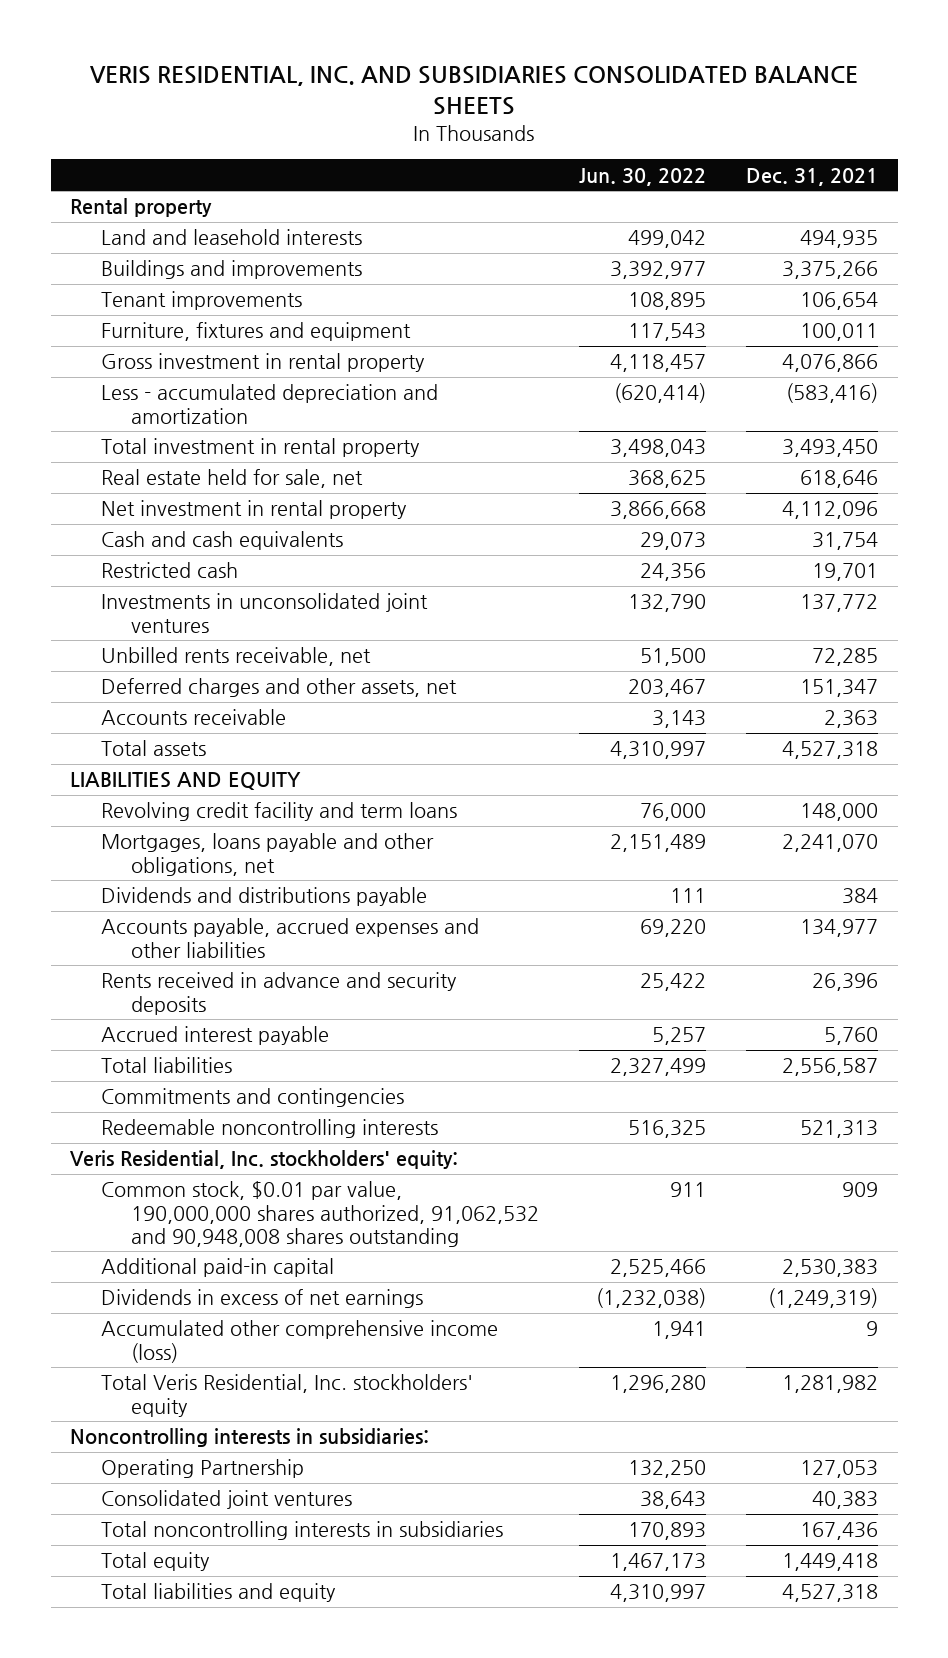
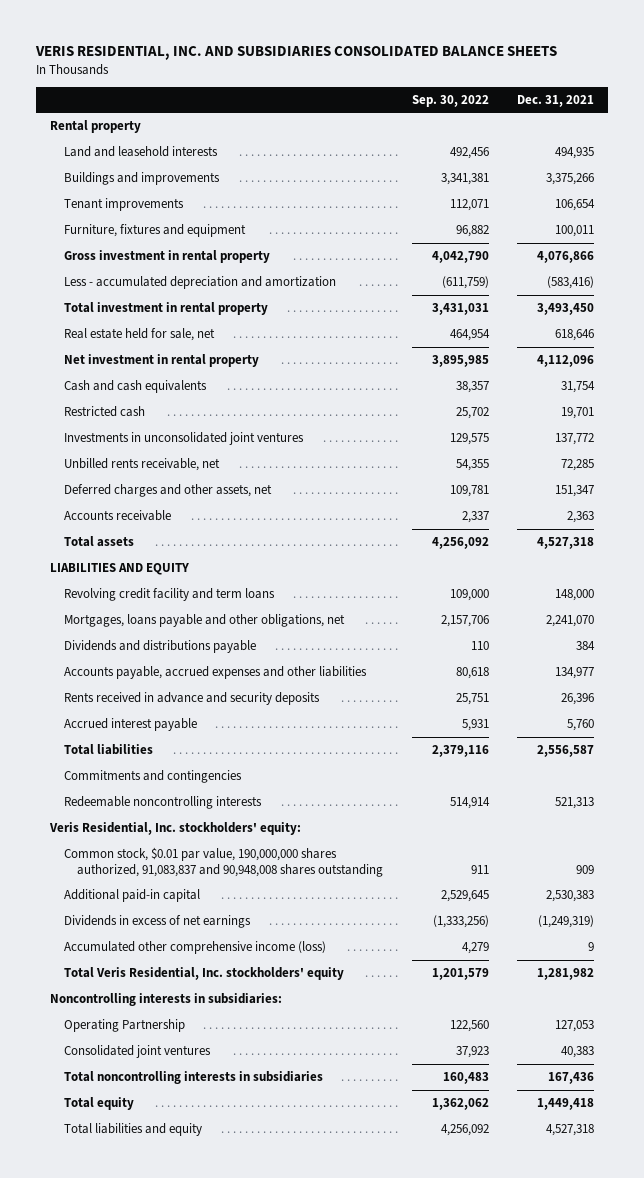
- | Jun. 30, 2022 | Dec. 31, 2021
+ | Sep. 30, 2022 | Dec. 31, 2021
- Common stock, $0.01 par value, 190,000,000 shares authorized, 91,062,532 and 90,948,008 shares outstanding | 911 | 909
+ Common stock, $0.01 par value, 190,000,000 shares authorized, 91,083,837 and 90,948,008 shares outstanding | 911 | 909

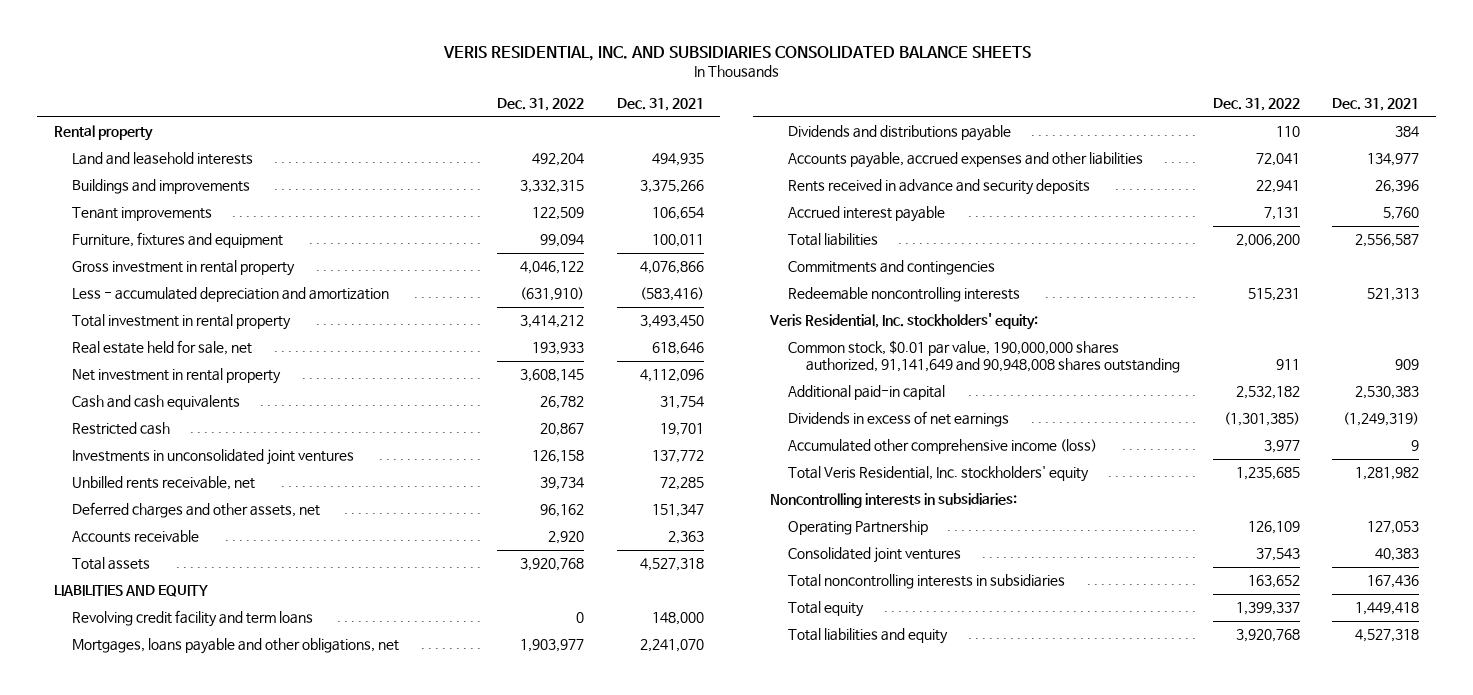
- | Sep. 30, 2022 | Dec. 31, 2021
+ | Dec. 31, 2022 | Dec. 31, 2021
- Common stock, $0.01 par value, 190,000,000 shares authorized, 91,083,837 and 90,948,008 shares outstanding | 911 | 909
+ Common stock, $0.01 par value, 190,000,000 shares authorized, 91,141,649 and 90,948,008 shares outstanding | 911 | 909

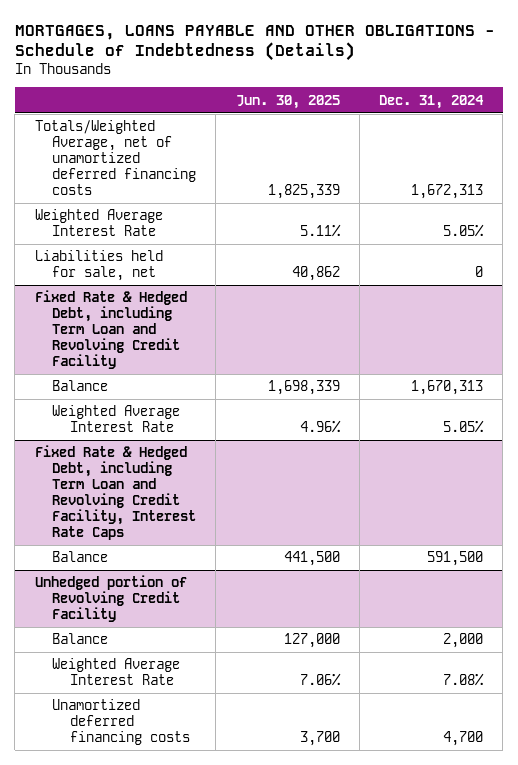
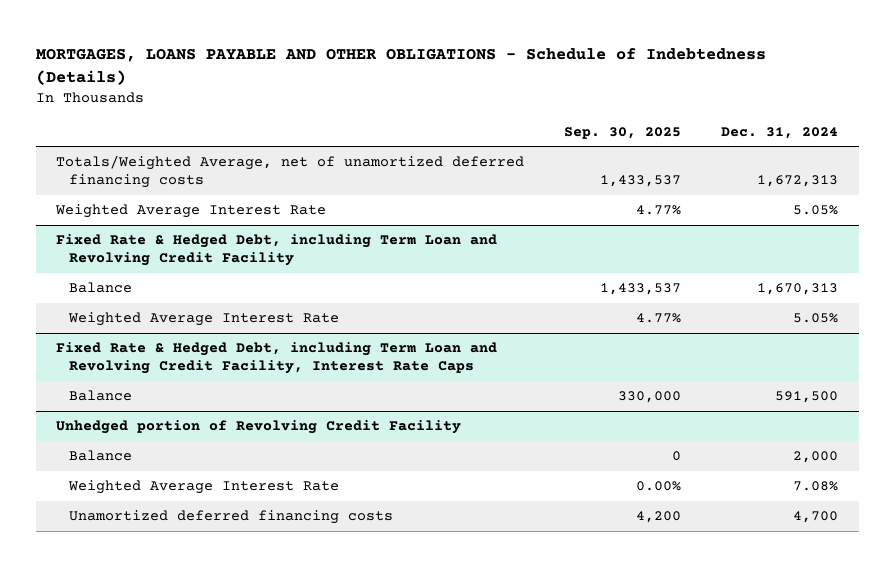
- | Jun. 30, 2025 | Dec. 31, 2024
+ | Sep. 30, 2025 | Dec. 31, 2024
- Liabilities held for sale, net | 40,862 | 0

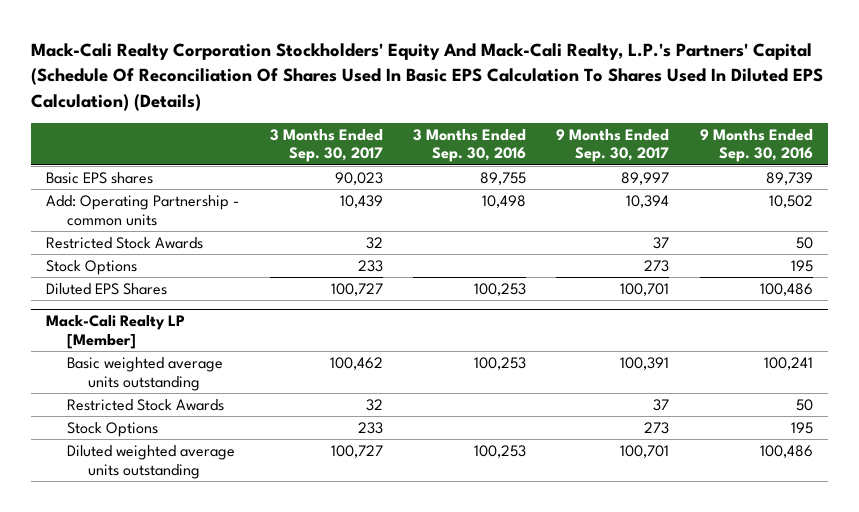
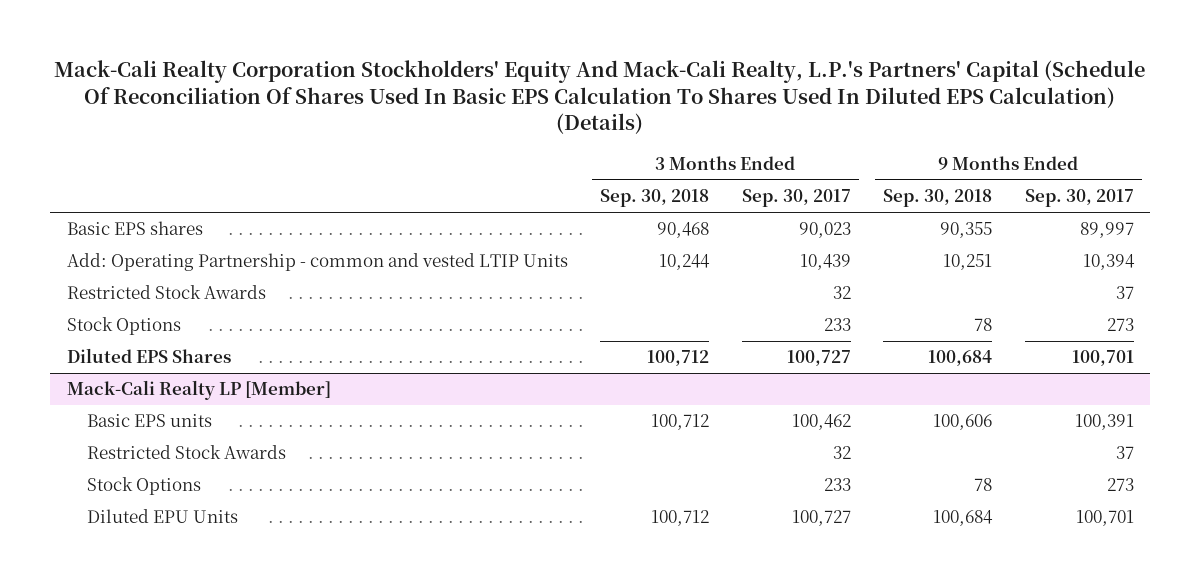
- | 3 Months Ended Sep. 30, 2017 | 3 Months Ended Sep. 30, 2016 | 9 Months Ended Sep. 30, 2017 | 9 Months Ended Sep. 30, 2016
+ | 3 Months Ended Sep. 30, 2018 | 3 Months Ended Sep. 30, 2017 | 9 Months Ended Sep. 30, 2018 | 9 Months Ended Sep. 30, 2017
- Add: Operating Partnership - common units | 10,439 | 10,498 | 10,394 | 10,502
+ Add: Operating Partnership - common and vested LTIP Units | 10,244 | 10,439 | 10,251 | 10,394
@ Mack-Cali Realty LP [Member]
- Basic weighted average units outstanding | 100,462 | 100,253 | 100,391 | 100,241
+ Basic EPS units | 100,712 | 100,462 | 100,606 | 100,391
- Diluted weighted average units outstanding | 100,727 | 100,253 | 100,701 | 100,486
+ Diluted EPU Units | 100,712 | 100,727 | 100,684 | 100,701

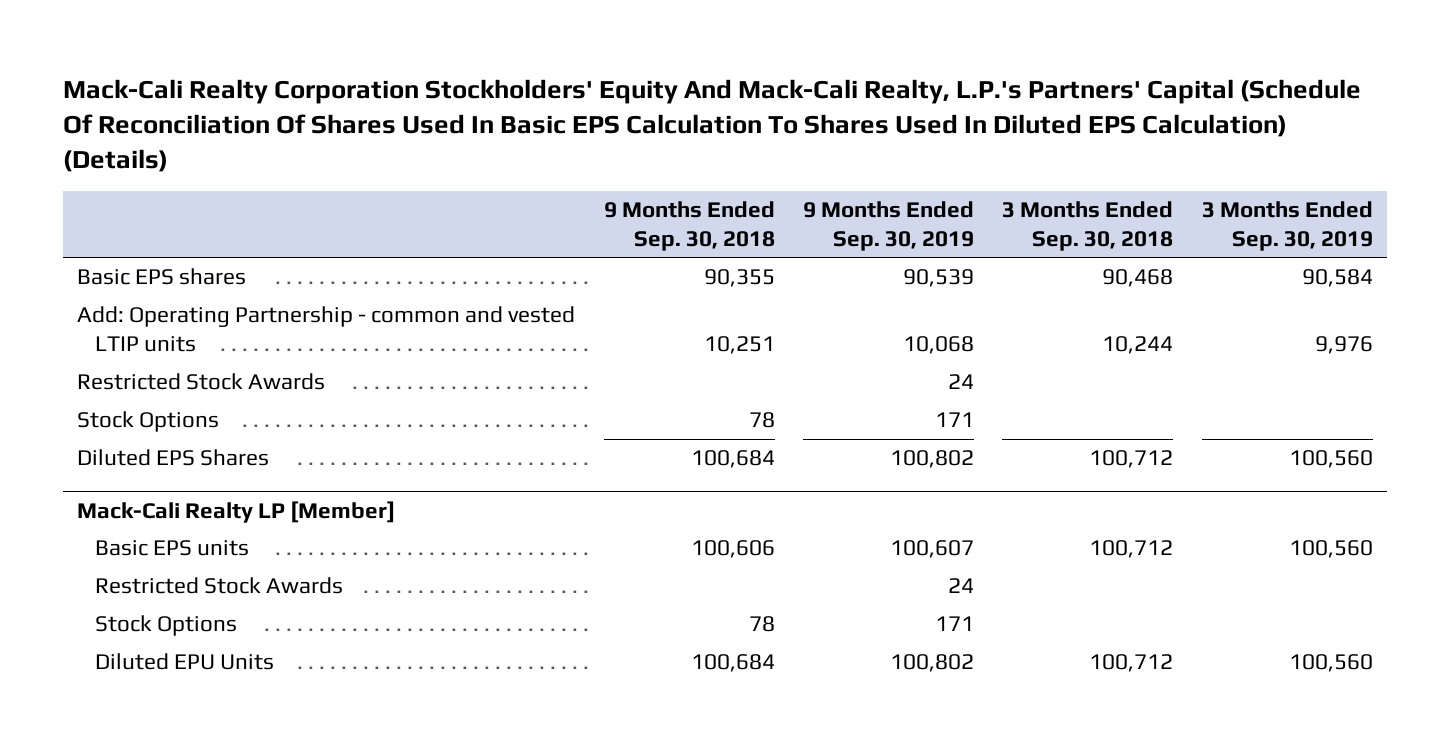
- | 3 Months Ended Sep. 30, 2018 | 3 Months Ended Sep. 30, 2017 | 9 Months Ended Sep. 30, 2018 | 9 Months Ended Sep. 30, 2017
+ | 9 Months Ended Sep. 30, 2018 | 9 Months Ended Sep. 30, 2019 | 3 Months Ended Sep. 30, 2018 | 3 Months Ended Sep. 30, 2019
- Add: Operating Partnership - common and vested LTIP Units | 10,244 | 10,439 | 10,251 | 10,394
+ Add: Operating Partnership - common and vested LTIP units | 10,251 | 10,068 | 10,244 | 9,976

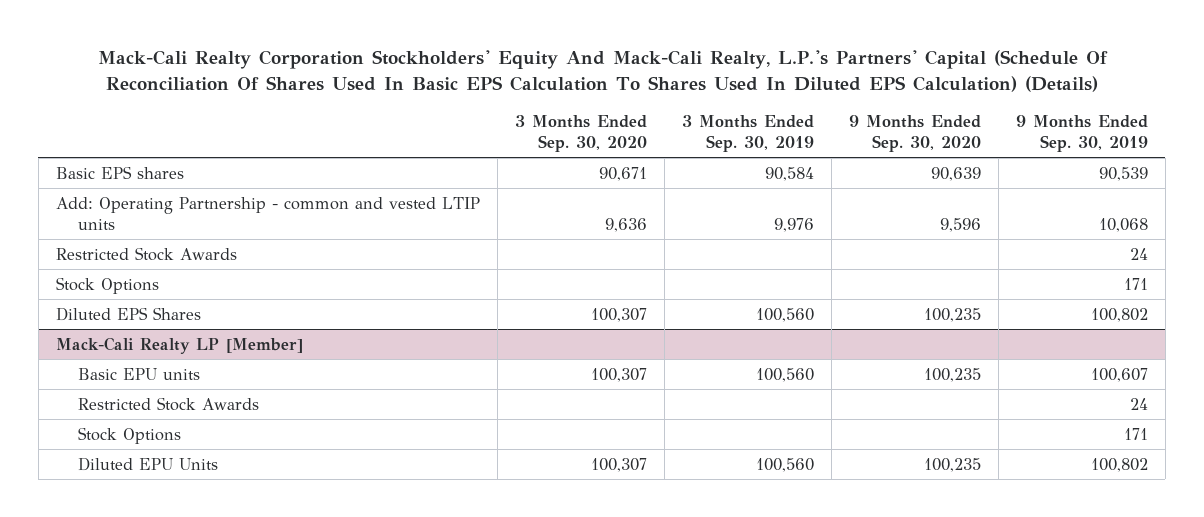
- | 9 Months Ended Sep. 30, 2018 | 9 Months Ended Sep. 30, 2019 | 3 Months Ended Sep. 30, 2018 | 3 Months Ended Sep. 30, 2019
+ | 3 Months Ended Sep. 30, 2020 | 3 Months Ended Sep. 30, 2019 | 9 Months Ended Sep. 30, 2020 | 9 Months Ended Sep. 30, 2019
@ Mack-Cali Realty LP [Member]
- Basic EPS units | 100,606 | 100,607 | 100,712 | 100,560
+ Basic EPU units | 100,307 | 100,560 | 100,235 | 100,607

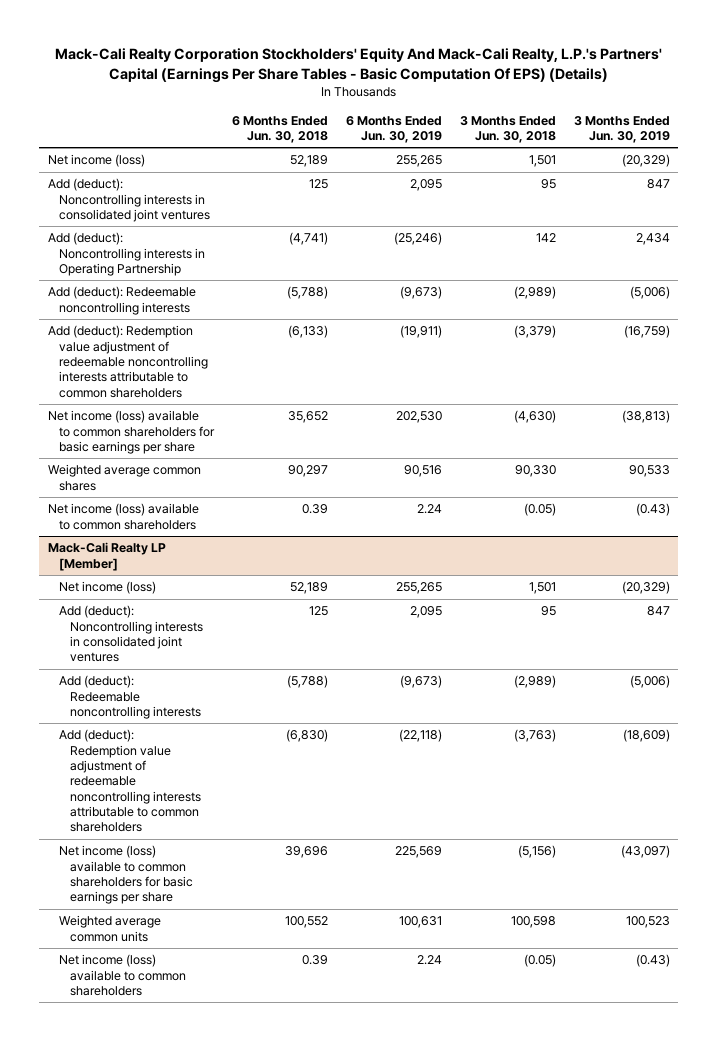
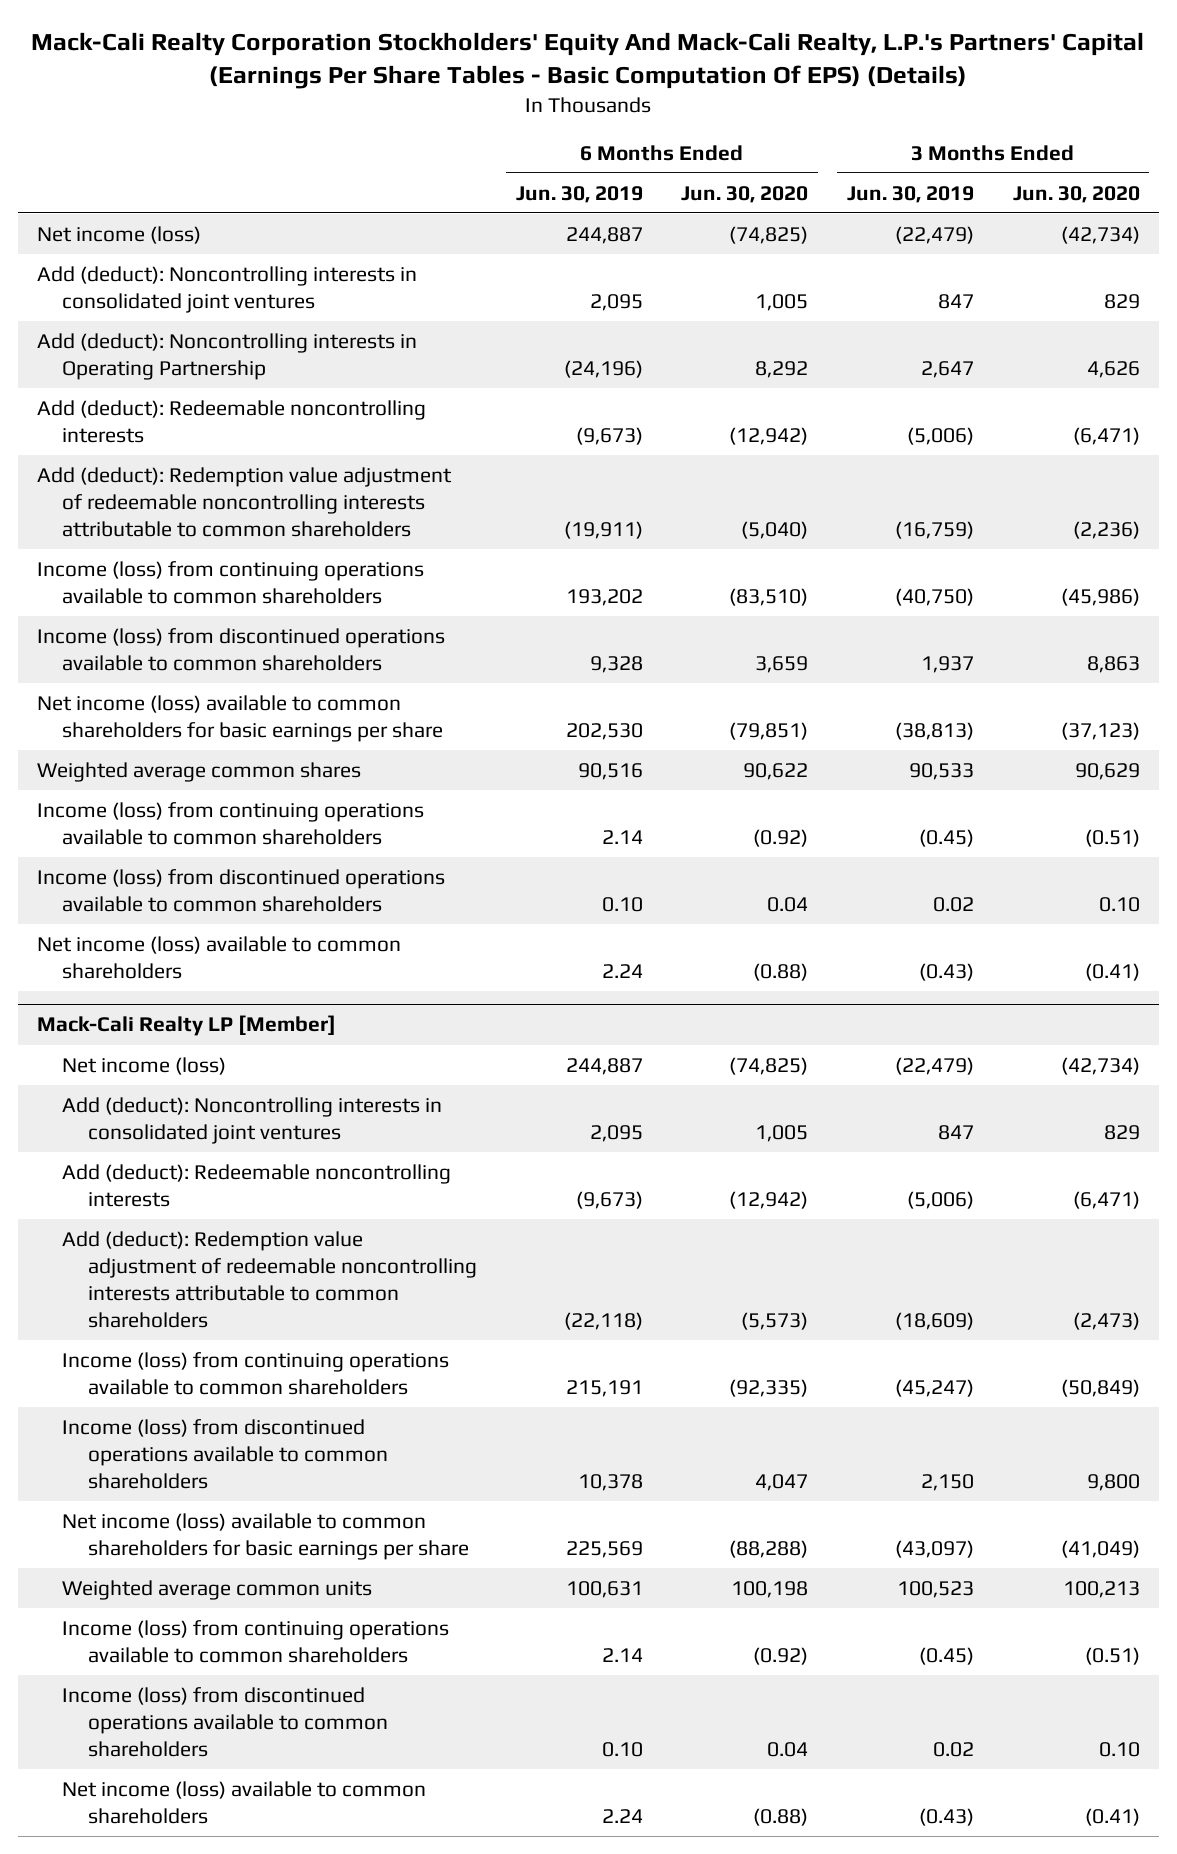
- | 6 Months Ended Jun. 30, 2018 | 6 Months Ended Jun. 30, 2019 | 3 Months Ended Jun. 30, 2018 | 3 Months Ended Jun. 30, 2019
+ | 6 Months Ended Jun. 30, 2019 | 6 Months Ended Jun. 30, 2020 | 3 Months Ended Jun. 30, 2019 | 3 Months Ended Jun. 30, 2020
- Net income (loss) | 52,189 | 255,265 | 1,501 | (20,329)
+ Net income (loss) | 244,887 | (74,825) | (22,479) | (42,734)
- Add (deduct): Noncontrolling interests in Operating Partnership | (4,741) | (25,246) | 142 | 2,434
+ Add (deduct): Noncontrolling interests in Operating Partnership | (24,196) | 8,292 | 2,647 | 4,626
+ Income (loss) from continuing operations available to common shareholders | 193,202 | (83,510) | (40,750) | (45,986)
+ Income (loss) from discontinued operations available to common shareholders | 9,328 | 3,659 | 1,937 | 8,863
+ Income (loss) from continuing operations available to common shareholders | 2.14 | (0.92) | (0.45) | (0.51)
+ Income (loss) from discontinued operations available to common shareholders | 0.10 | 0.04 | 0.02 | 0.10
@ Mack-Cali Realty LP [Member]
- Net income (loss) | 52,189 | 255,265 | 1,501 | (20,329)
+ Net income (loss) | 244,887 | (74,825) | (22,479) | (42,734)
+ Income (loss) from continuing operations available to common shareholders | 215,191 | (92,335) | (45,247) | (50,849)
+ Income (loss) from discontinued operations available to common shareholders | 10,378 | 4,047 | 2,150 | 9,800
+ Income (loss) from continuing operations available to common shareholders | 2.14 | (0.92) | (0.45) | (0.51)
+ Income (loss) from discontinued operations available to common shareholders | 0.10 | 0.04 | 0.02 | 0.10

